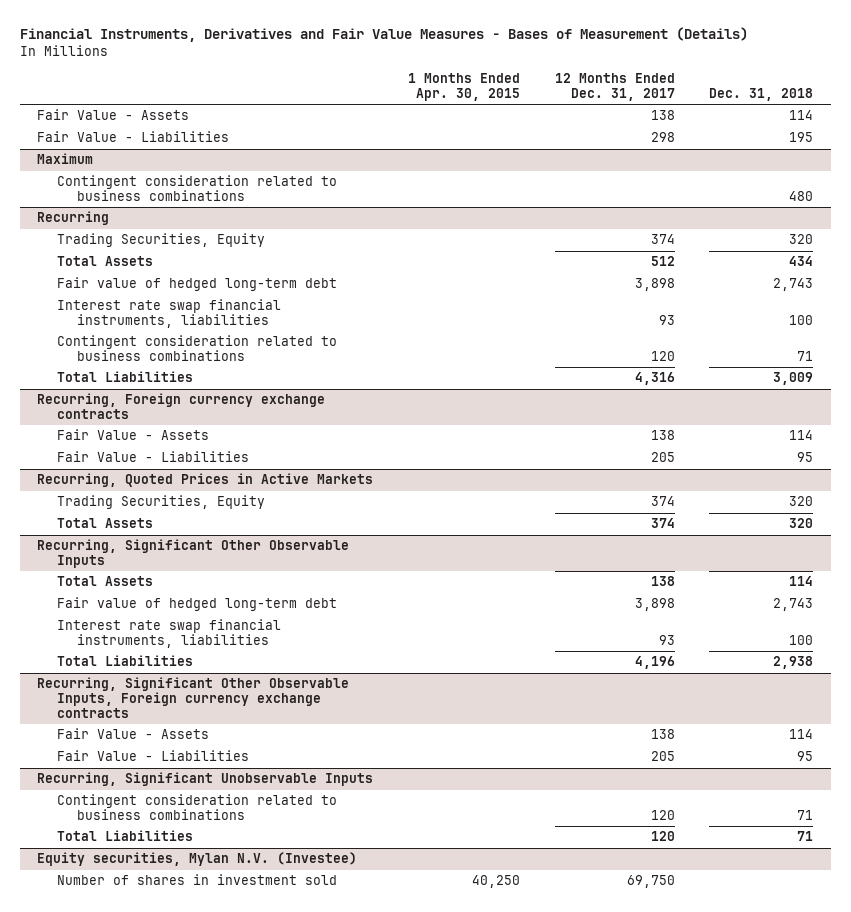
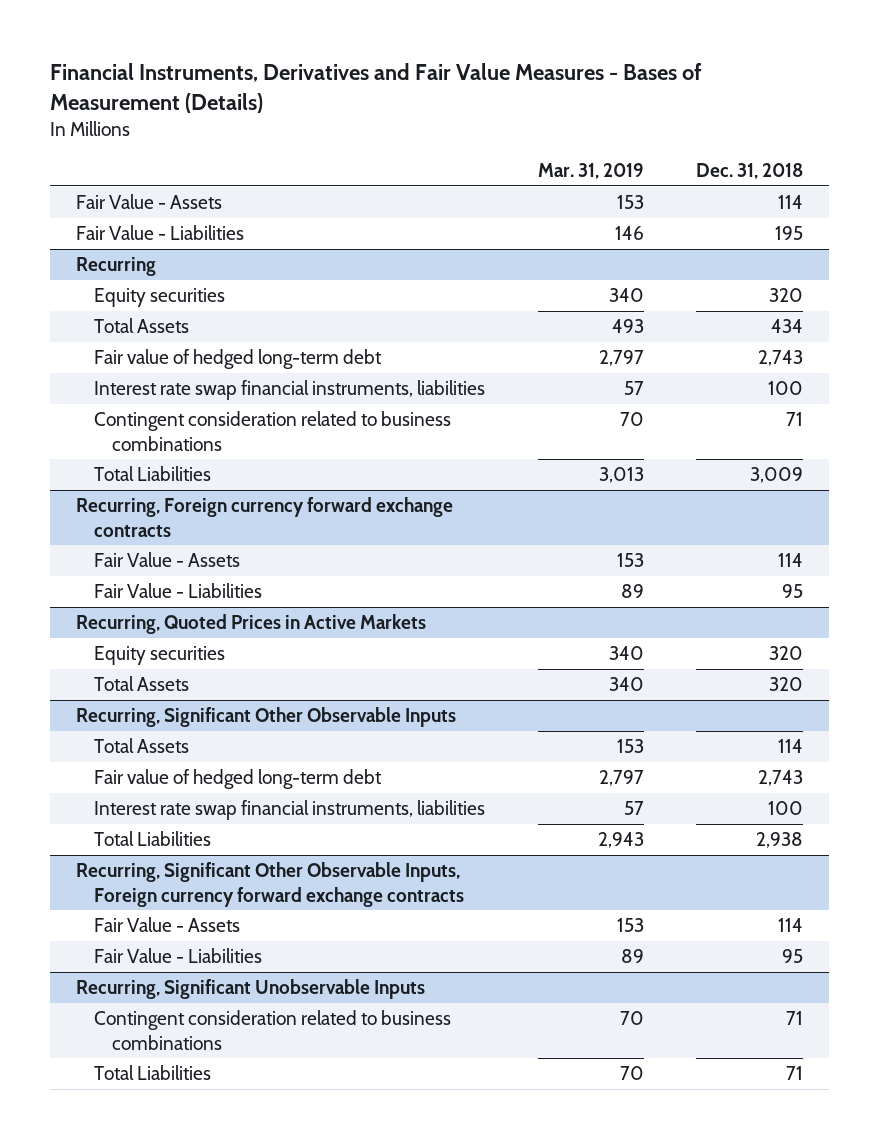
- | 1 Months Ended Apr. 30, 2015 | 12 Months Ended Dec. 31, 2017 | Dec. 31, 2018
+ | Mar. 31, 2019 | Dec. 31, 2018
- Maximum
- Contingent consideration related to business combinations | | | 480
@ Recurring
- Trading Securities, Equity | | 374 | 320
+ Equity securities | 340 | 320
- Recurring, Foreign currency exchange contracts
+ Recurring, Foreign currency forward exchange contracts
@ Recurring, Quoted Prices in Active Markets
- Trading Securities, Equity | | 374 | 320
+ Equity securities | 340 | 320
- Recurring, Significant Other Observable Inputs, Foreign currency exchange contracts
+ Recurring, Significant Other Observable Inputs, Foreign currency forward exchange contracts
- Equity securities, Mylan N.V. (Investee)
- Number of shares in investment sold | 40,250 | 69,750 |

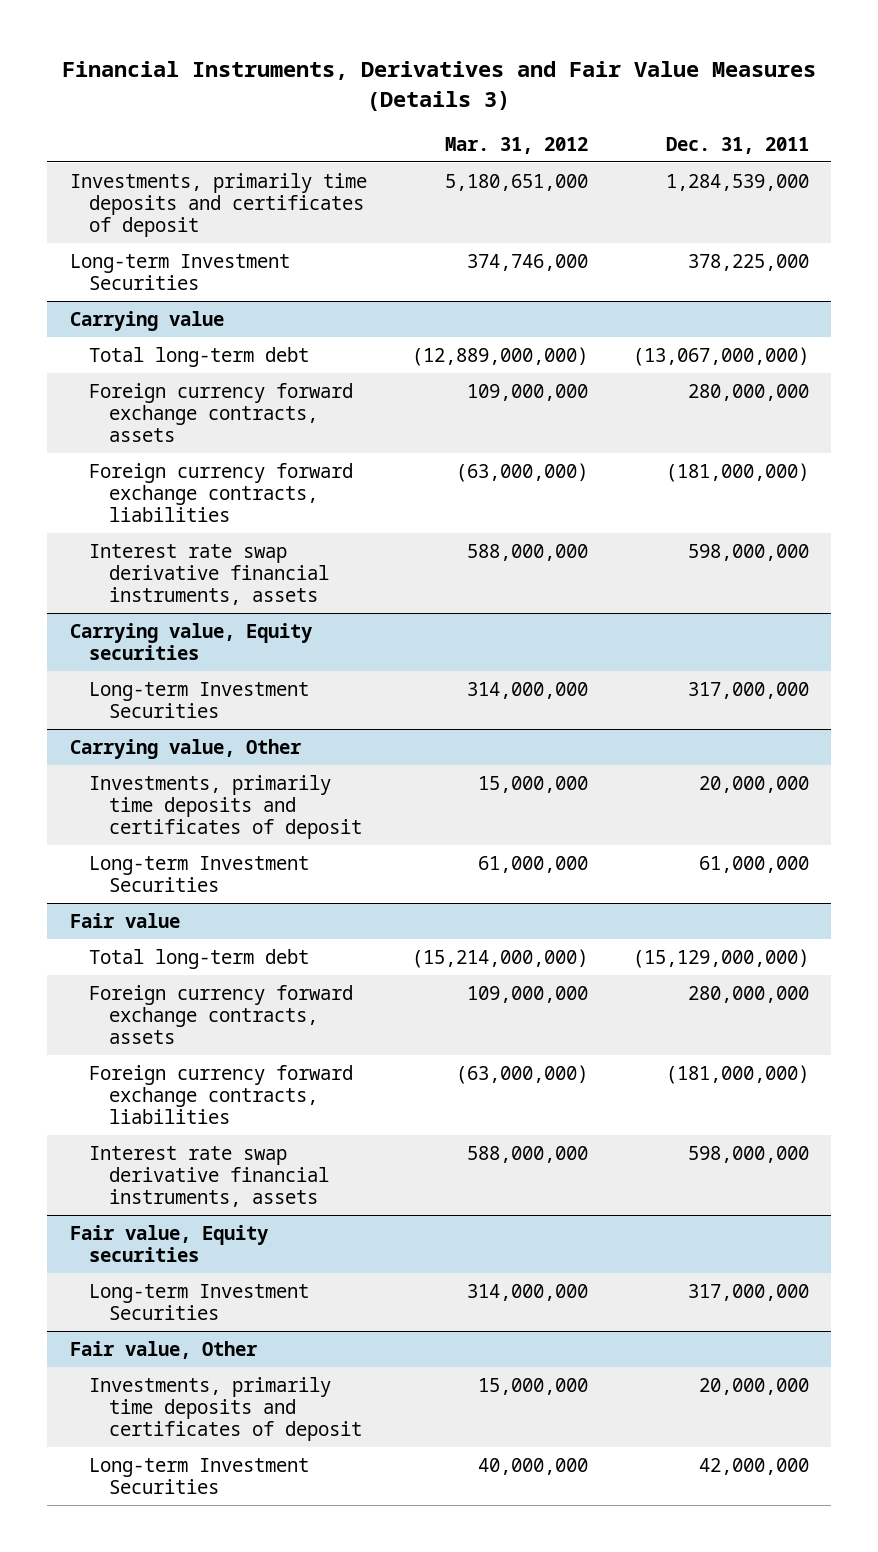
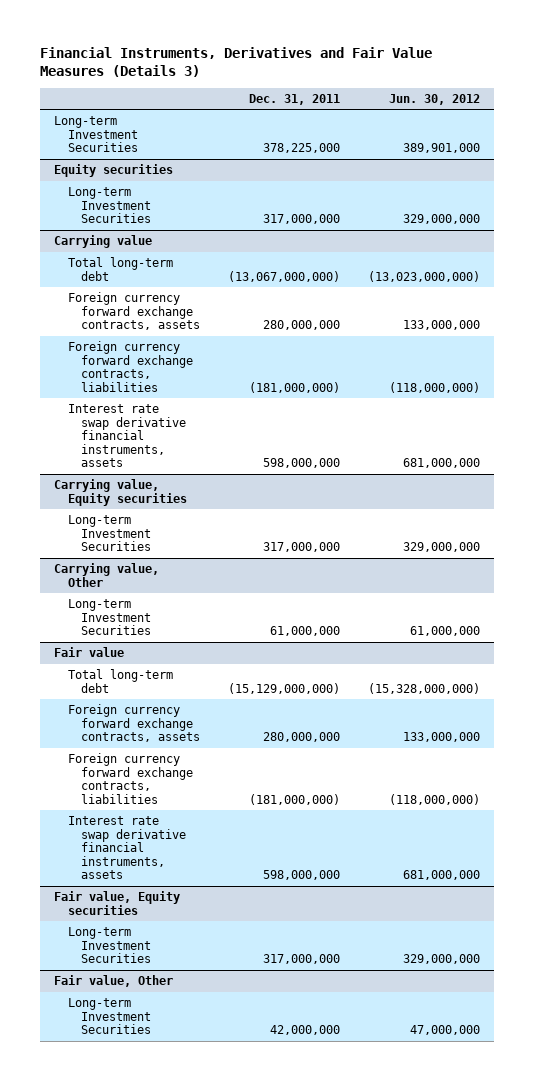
- | Mar. 31, 2012 | Dec. 31, 2011
+ | Dec. 31, 2011 | Jun. 30, 2012
- Investments, primarily time deposits and certificates of deposit | 5,180,651,000 | 1,284,539,000
+ Equity securities
+ Long-term Investment Securities | 317,000,000 | 329,000,000
@ Carrying value, Other
- Investments, primarily time deposits and certificates of deposit | 15,000,000 | 20,000,000
@ Fair value, Other
- Investments, primarily time deposits and certificates of deposit | 15,000,000 | 20,000,000

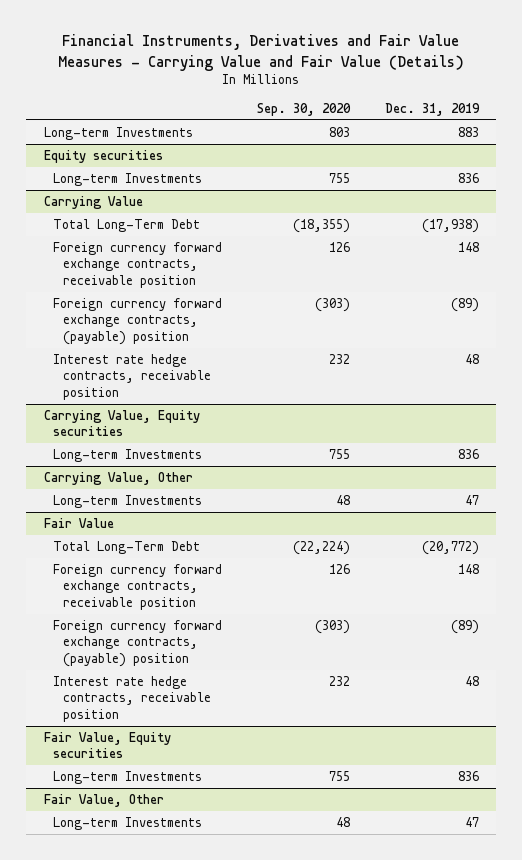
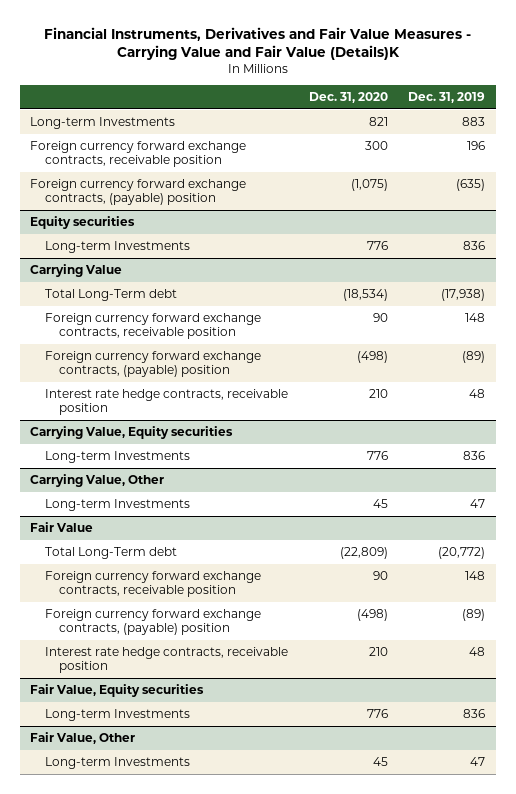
- Financial Instruments, Derivatives and Fair Value Measures - Carrying Value and Fair Value (Details)
+ Financial Instruments, Derivatives and Fair Value Measures - Carrying Value and Fair Value (Details)K
- | Sep. 30, 2020 | Dec. 31, 2019
+ | Dec. 31, 2020 | Dec. 31, 2019
+ Foreign currency forward exchange contracts, receivable position | 300 | 196
+ Foreign currency forward exchange contracts, (payable) position | (1,075) | (635)
@ Carrying Value
- Total Long-Term Debt | (18,355) | (17,938)
+ Total Long-Term debt | (18,534) | (17,938)
@ Fair Value
- Total Long-Term Debt | (22,224) | (20,772)
+ Total Long-Term debt | (22,809) | (20,772)

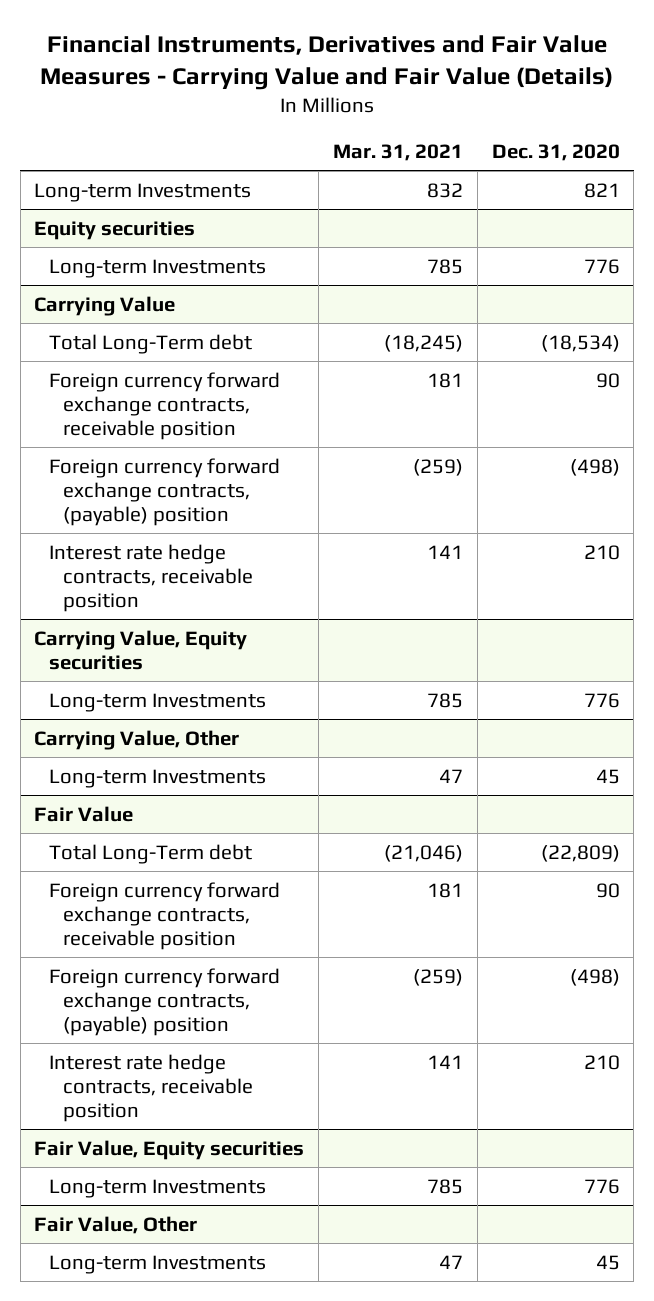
- Financial Instruments, Derivatives and Fair Value Measures - Carrying Value and Fair Value (Details)K
+ Financial Instruments, Derivatives and Fair Value Measures - Carrying Value and Fair Value (Details)
- | Dec. 31, 2020 | Dec. 31, 2019
+ | Mar. 31, 2021 | Dec. 31, 2020
- Foreign currency forward exchange contracts, receivable position | 300 | 196
- Foreign currency forward exchange contracts, (payable) position | (1,075) | (635)

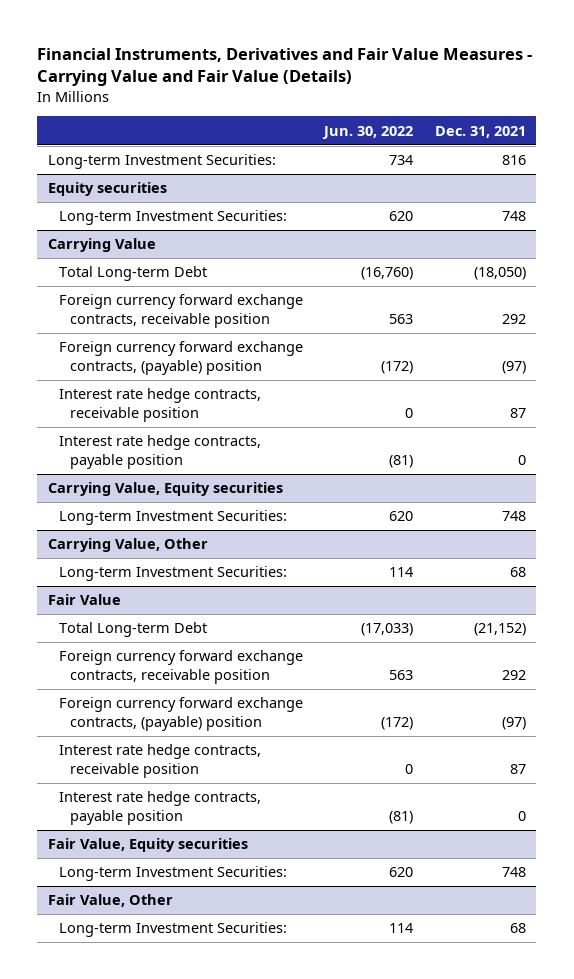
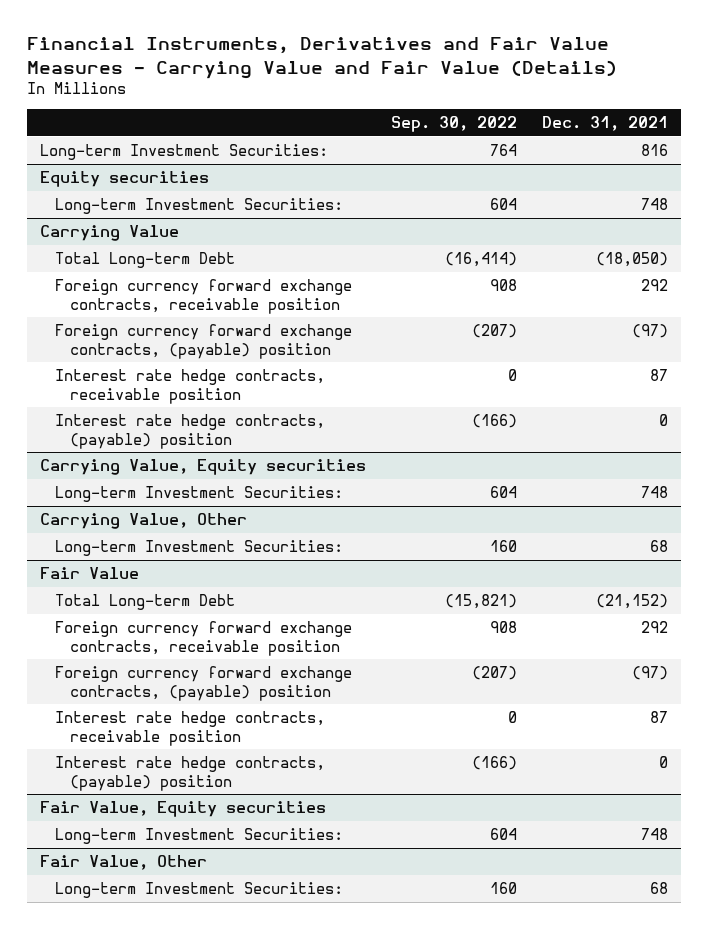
- | Jun. 30, 2022 | Dec. 31, 2021
+ | Sep. 30, 2022 | Dec. 31, 2021
@ Carrying Value
- Interest rate hedge contracts, payable position | (81) | 0
+ Interest rate hedge contracts, (payable) position | (166) | 0
@ Fair Value
- Interest rate hedge contracts, payable position | (81) | 0
+ Interest rate hedge contracts, (payable) position | (166) | 0

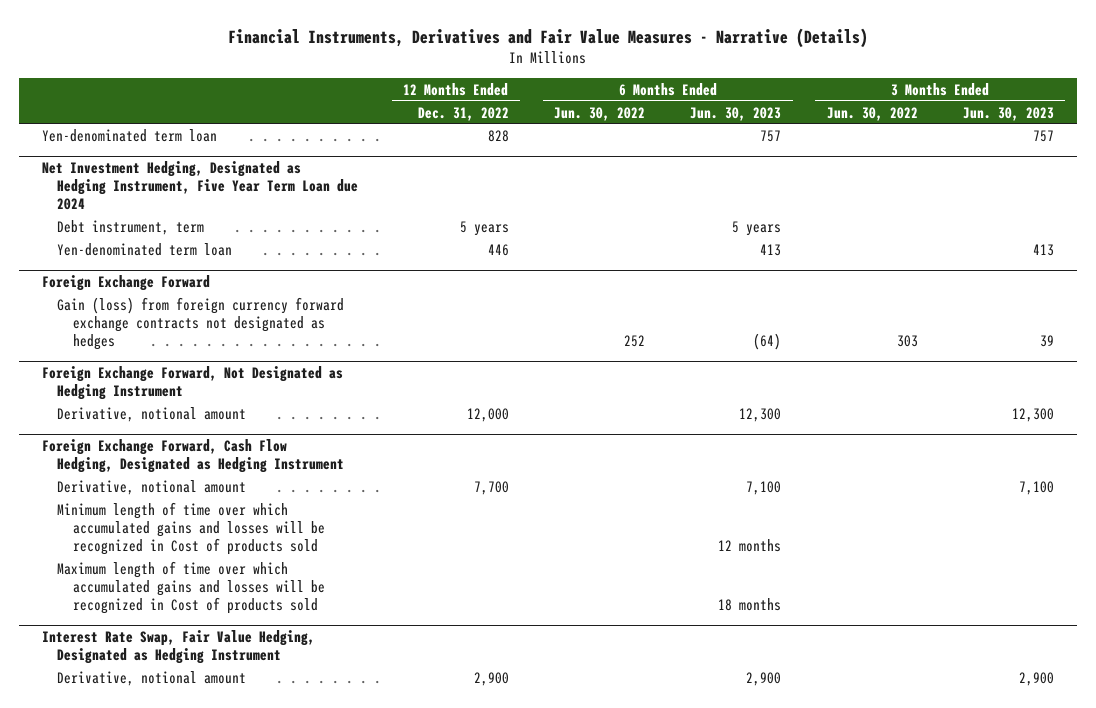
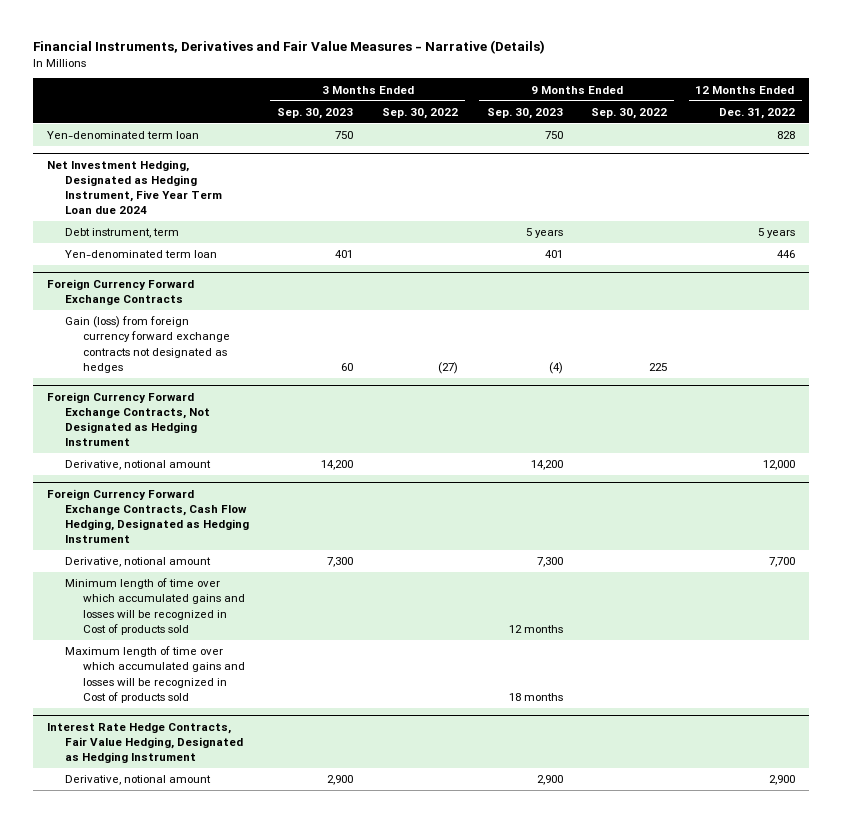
- | 12 Months Ended Dec. 31, 2022 | 6 Months Ended Jun. 30, 2022 | 6 Months Ended Jun. 30, 2023 | 3 Months Ended Jun. 30, 2022 | 3 Months Ended Jun. 30, 2023
+ | 3 Months Ended Sep. 30, 2023 | 3 Months Ended Sep. 30, 2022 | 9 Months Ended Sep. 30, 2023 | 9 Months Ended Sep. 30, 2022 | 12 Months Ended Dec. 31, 2022
- Foreign Exchange Forward
+ Foreign Currency Forward Exchange Contracts
- Foreign Exchange Forward, Not Designated as Hedging Instrument
+ Foreign Currency Forward Exchange Contracts, Not Designated as Hedging Instrument
- Foreign Exchange Forward, Cash Flow Hedging, Designated as Hedging Instrument
+ Foreign Currency Forward Exchange Contracts, Cash Flow Hedging, Designated as Hedging Instrument
- Interest Rate Swap, Fair Value Hedging, Designated as Hedging Instrument
+ Interest Rate Hedge Contracts, Fair Value Hedging, Designated as Hedging Instrument

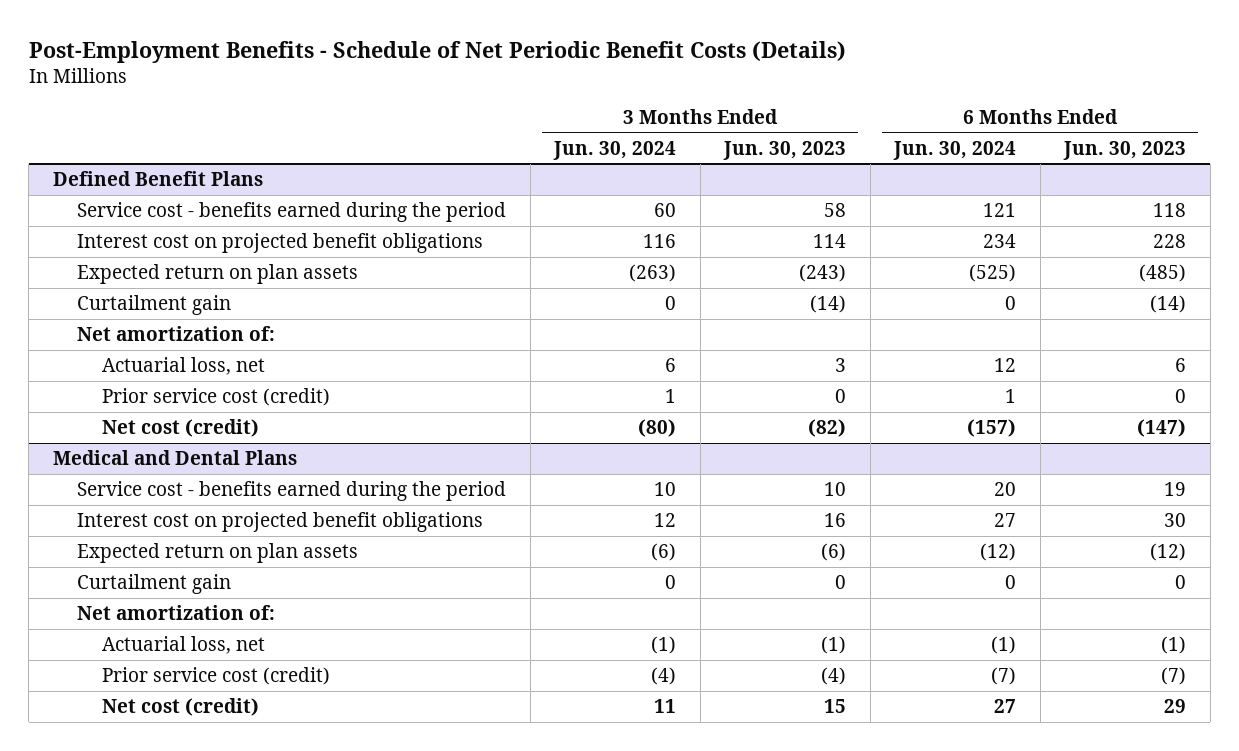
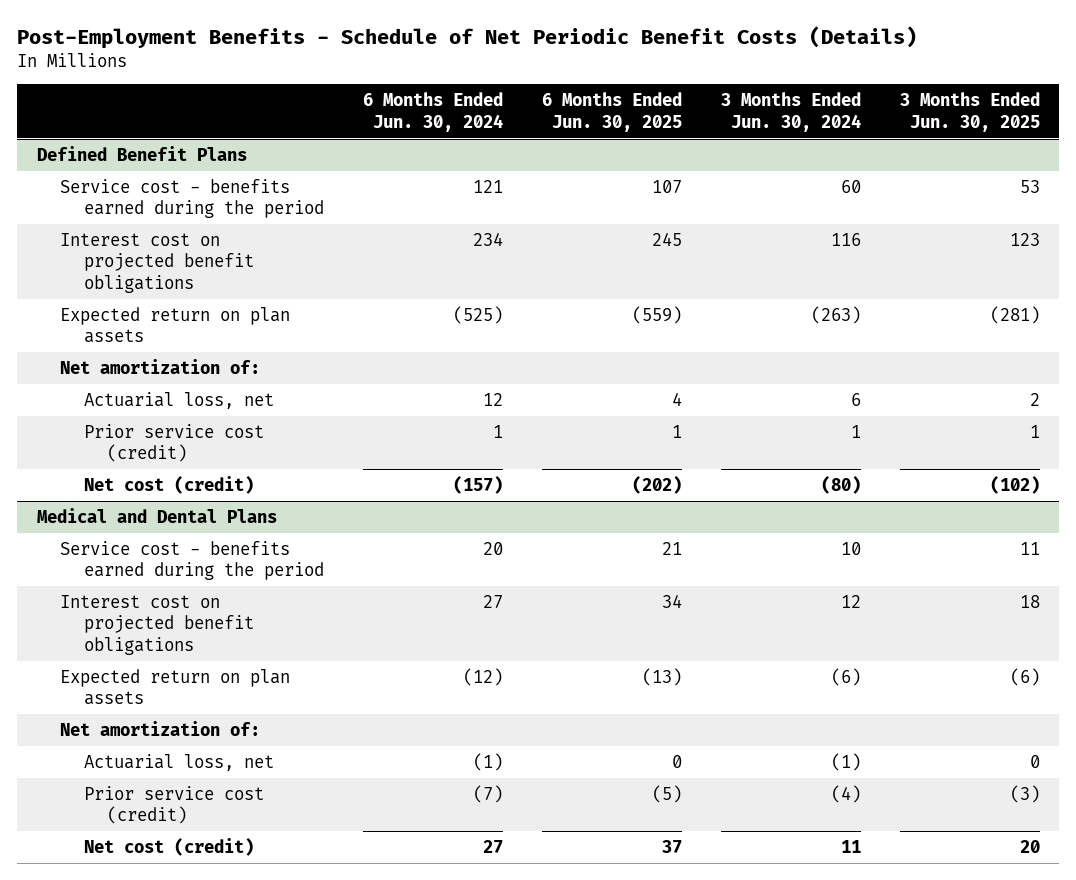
- | 3 Months Ended Jun. 30, 2024 | 3 Months Ended Jun. 30, 2023 | 6 Months Ended Jun. 30, 2024 | 6 Months Ended Jun. 30, 2023
+ | 6 Months Ended Jun. 30, 2024 | 6 Months Ended Jun. 30, 2025 | 3 Months Ended Jun. 30, 2024 | 3 Months Ended Jun. 30, 2025
@ Defined Benefit Plans
- Curtailment gain | 0 | (14) | 0 | (14)
@ Medical and Dental Plans
- Curtailment gain | 0 | 0 | 0 | 0

